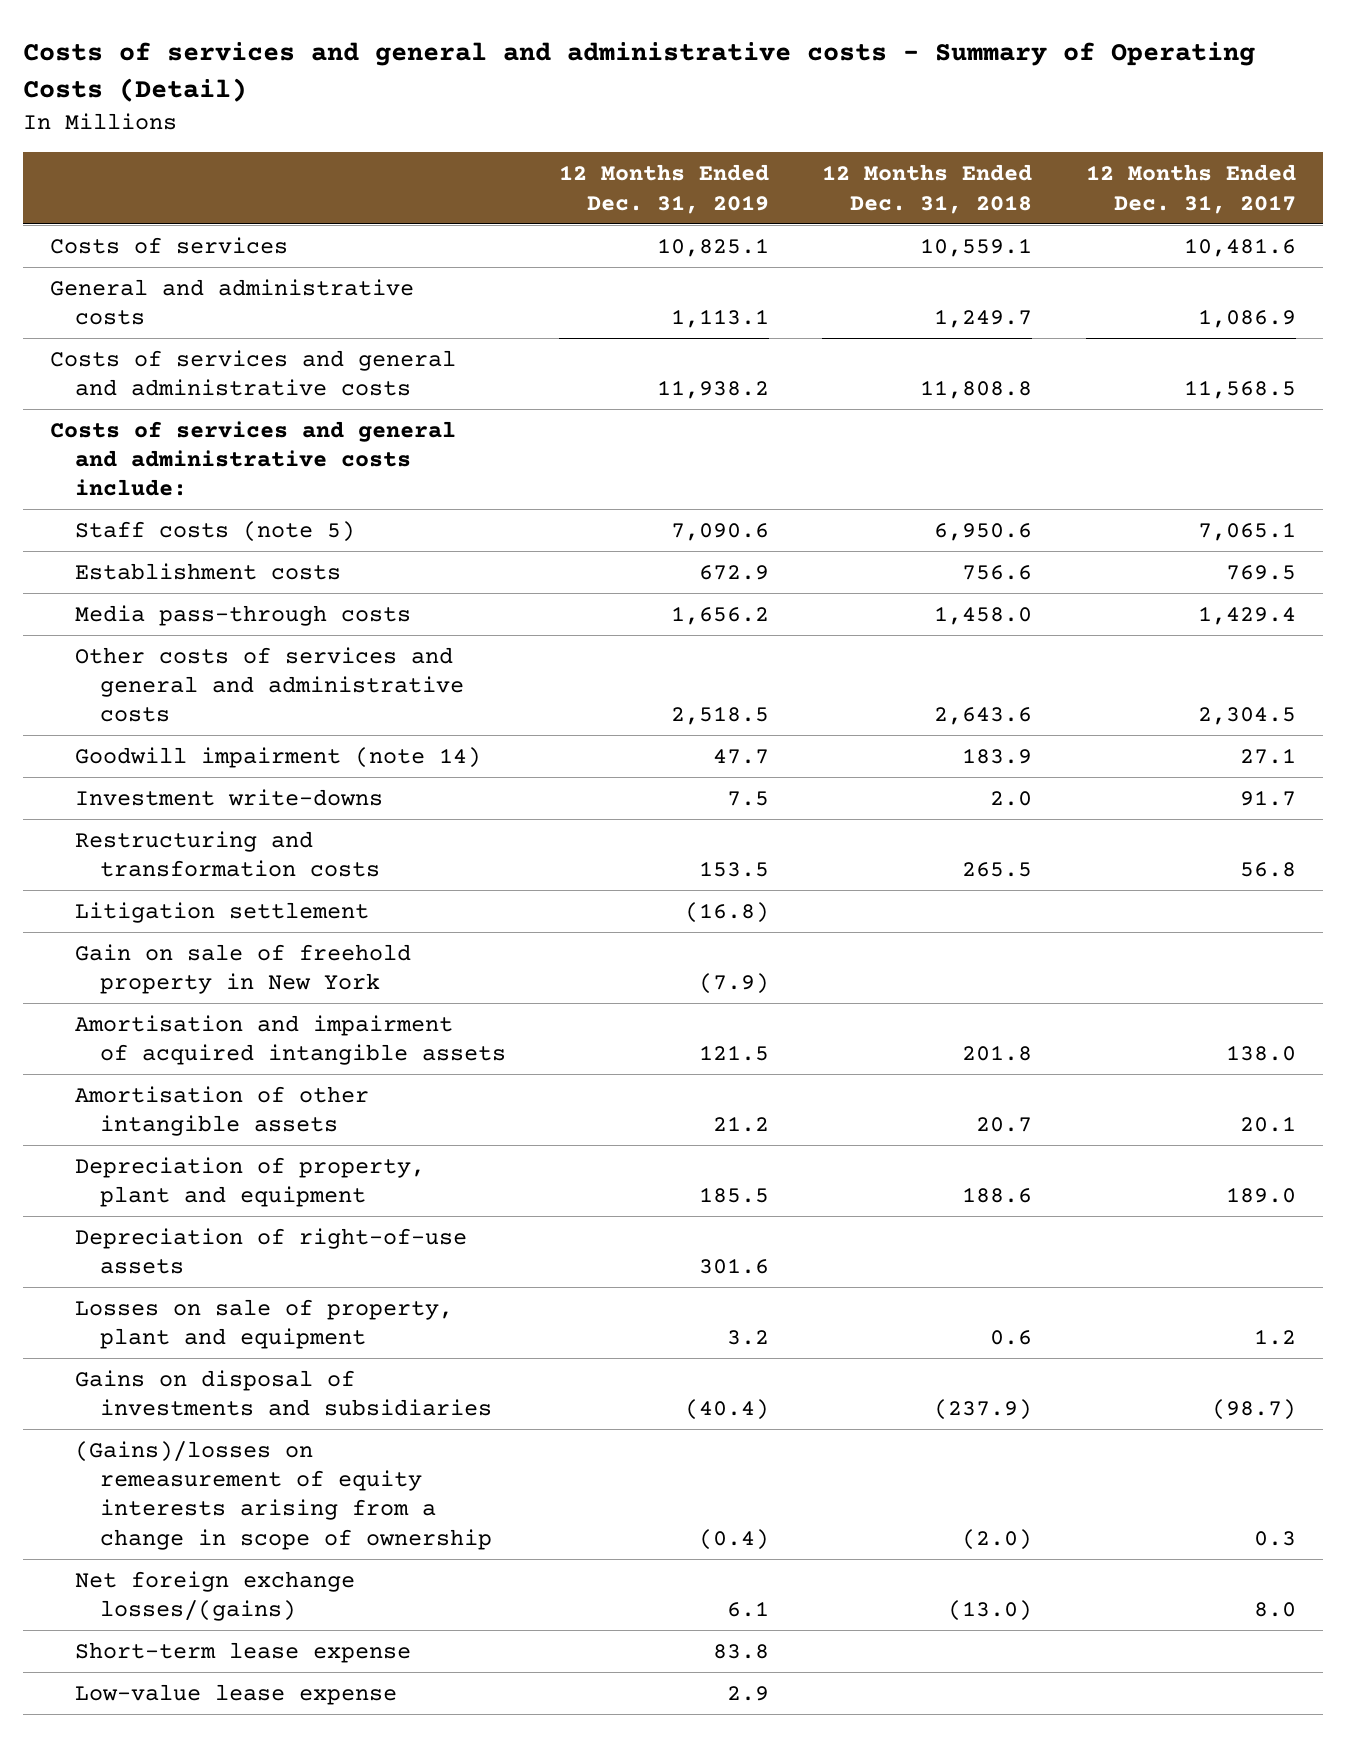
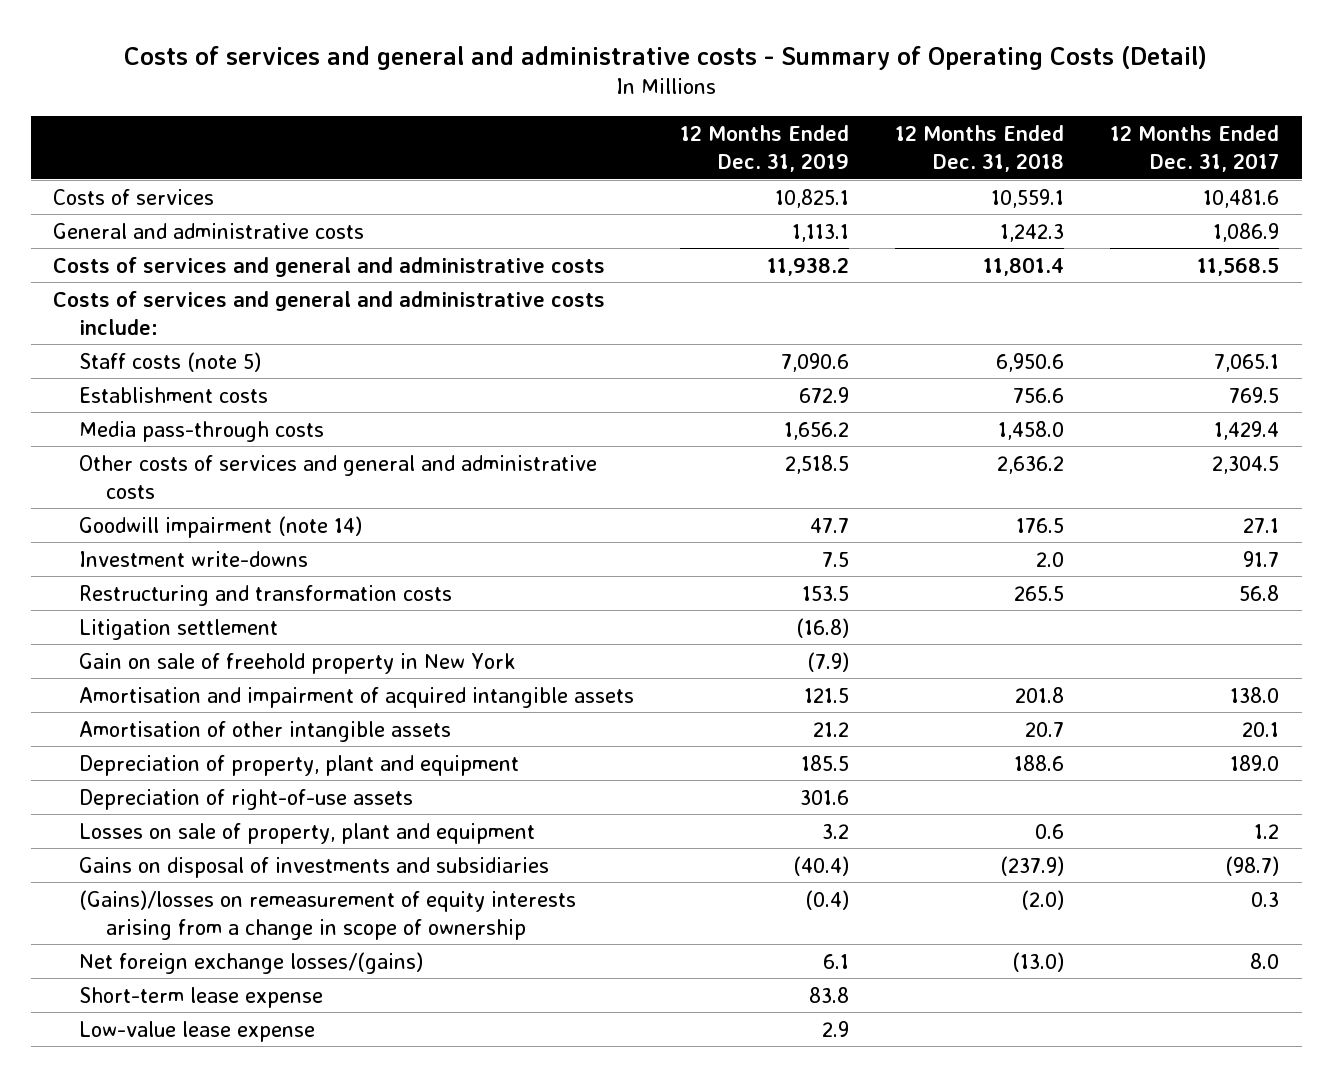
- General and administrative costs | 1,113.1 | 1,249.7 | 1,086.9
- Costs of services and general and administrative costs | 11,938.2 | 11,808.8 | 11,568.5
+ General and administrative costs | 1,113.1 | 1,242.3 | 1,086.9
+ Costs of services and general and administrative costs | 11,938.2 | 11,801.4 | 11,568.5
- Other costs of services and general and administrative costs | 2,518.5 | 2,643.6 | 2,304.5
- Goodwill impairment (note 14) | 47.7 | 183.9 | 27.1
+ Other costs of services and general and administrative costs | 2,518.5 | 2,636.2 | 2,304.5
+ Goodwill impairment (note 14) | 47.7 | 176.5 | 27.1

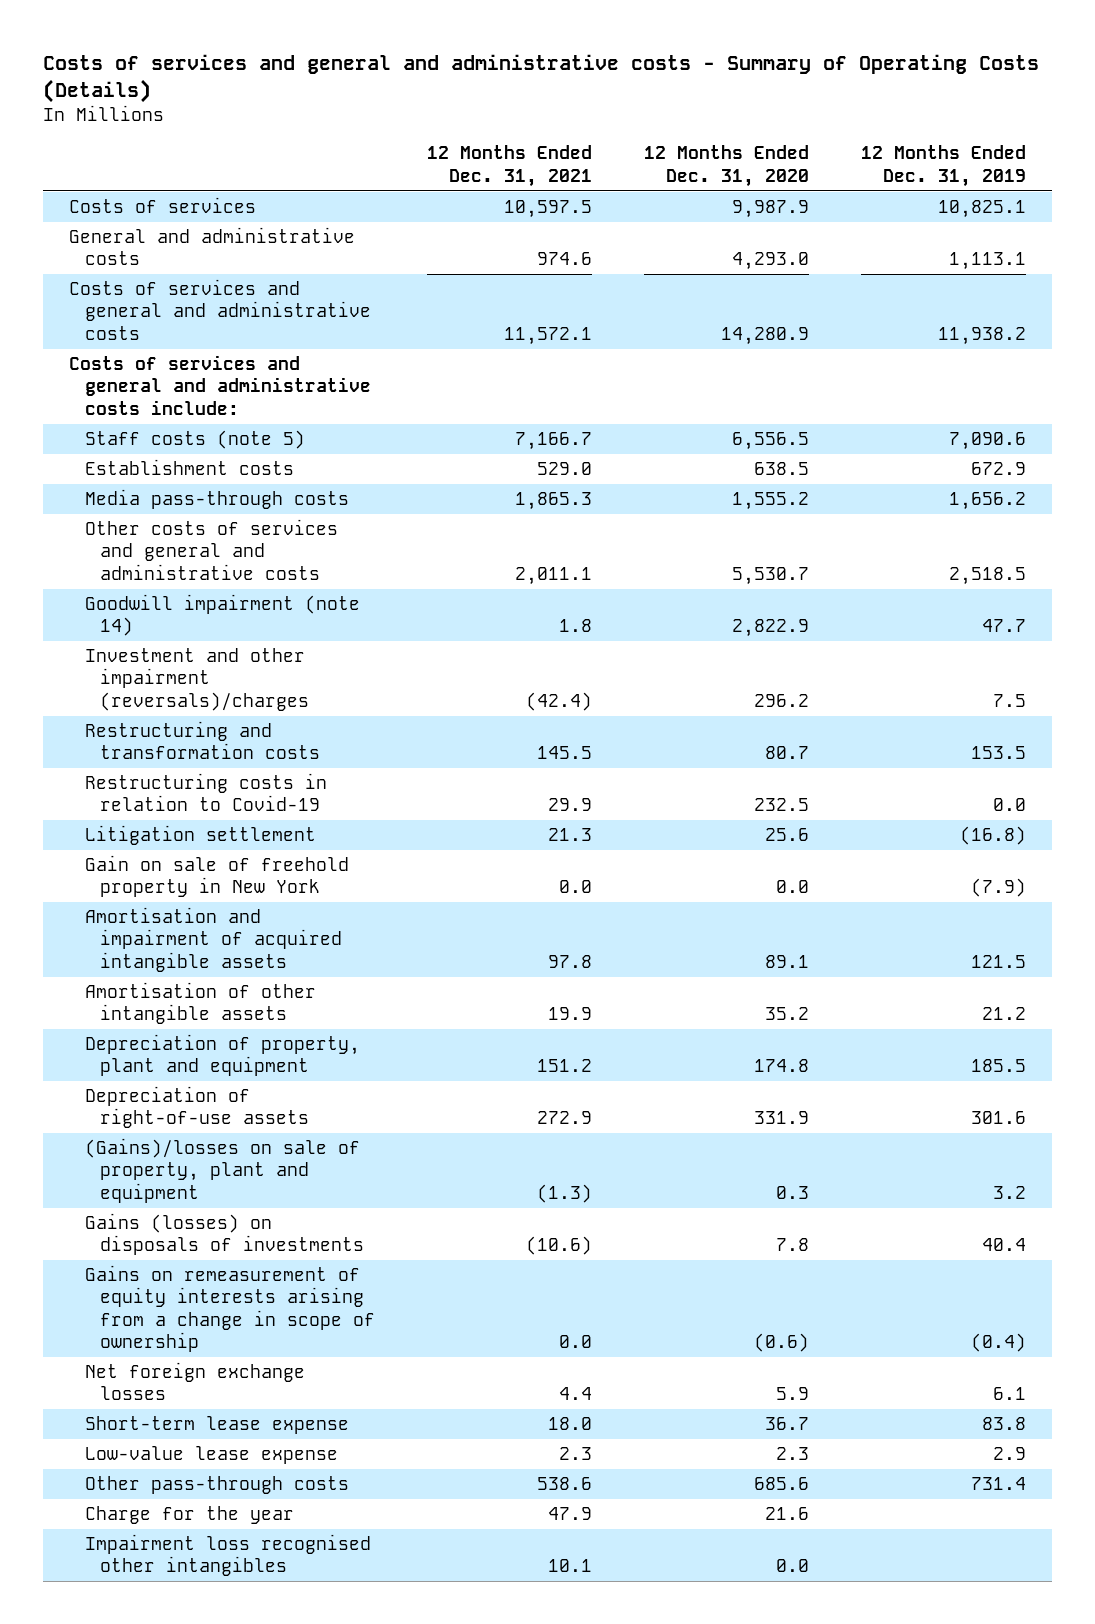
- Costs of services and general and administrative costs - Summary of Operating Costs (Detail)
+ Costs of services and general and administrative costs - Summary of Operating Costs (Details)
- | 12 Months Ended Dec. 31, 2019 | 12 Months Ended Dec. 31, 2018 | 12 Months Ended Dec. 31, 2017
+ | 12 Months Ended Dec. 31, 2021 | 12 Months Ended Dec. 31, 2020 | 12 Months Ended Dec. 31, 2019
- Investment write-downs | 7.5 | 2.0 | 91.7
+ Investment and other impairment (reversals)/charges | (42.4) | 296.2 | 7.5
+ Restructuring costs in relation to Covid-19 | 29.9 | 232.5 | 0.0
- Losses on sale of property, plant and equipment | 3.2 | 0.6 | 1.2
- Gains on disposal of investments and subsidiaries | (40.4) | (237.9) | (98.7)
- (Gains)/losses on remeasurement of equity interests arising from a change in scope of ownership | (0.4) | (2.0) | 0.3
- Net foreign exchange losses/(gains) | 6.1 | (13.0) | 8.0
+ (Gains)/losses on sale of property, plant and equipment | (1.3) | 0.3 | 3.2
+ Gains (losses) on disposals of investments | (10.6) | 7.8 | 40.4
+ Gains on remeasurement of equity interests arising from a change in scope of ownership | 0.0 | (0.6) | (0.4)
+ Net foreign exchange losses | 4.4 | 5.9 | 6.1
+ Other pass-through costs | 538.6 | 685.6 | 731.4
+ Charge for the year | 47.9 | 21.6 |
+ Impairment loss recognised other intangibles | 10.1 | 0.0 |

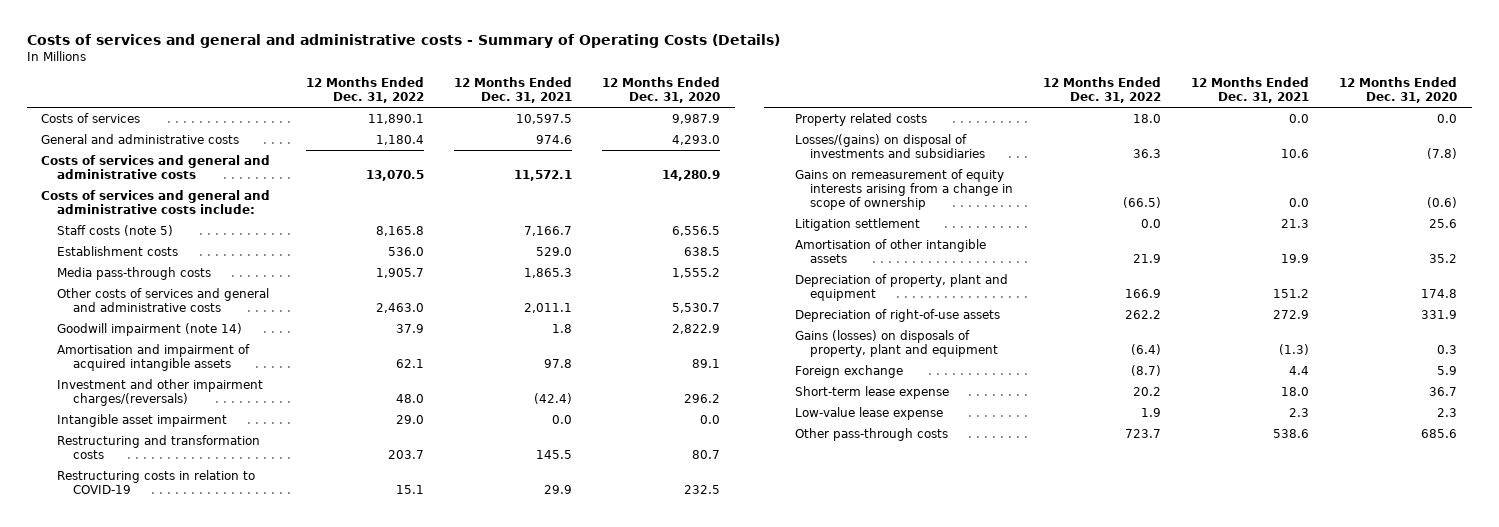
- | 12 Months Ended Dec. 31, 2021 | 12 Months Ended Dec. 31, 2020 | 12 Months Ended Dec. 31, 2019
+ | 12 Months Ended Dec. 31, 2022 | 12 Months Ended Dec. 31, 2021 | 12 Months Ended Dec. 31, 2020
- Investment and other impairment (reversals)/charges | (42.4) | 296.2 | 7.5
moved up: Amortisation and impairment of acquired intangible assets | 62.1 | 97.8 | 89.1
+ Investment and other impairment charges/(reversals) | 48.0 | (42.4) | 296.2
+ Intangible asset impairment | 29.0 | 0.0 | 0.0
- Restructuring costs in relation to Covid-19 | 29.9 | 232.5 | 0.0
+ Restructuring costs in relation to COVID-19 | 15.1 | 29.9 | 232.5
+ Property related costs | 18.0 | 0.0 | 0.0
+ Losses/(gains) on disposal of investments and subsidiaries | 36.3 | 10.6 | (7.8)
moved up: Gains on remeasurement of equity interests arising from a change in scope of ownership | (66.5) | 0.0 | (0.6)
- Gain on sale of freehold property in New York | 0.0 | 0.0 | (7.9)
- (Gains)/losses on sale of property, plant and equipment | (1.3) | 0.3 | 3.2
- Gains (losses) on disposals of investments | (10.6) | 7.8 | 40.4
- Net foreign exchange losses | 4.4 | 5.9 | 6.1
+ Gains (losses) on disposals of property, plant and equipment | (6.4) | (1.3) | 0.3
+ Foreign exchange | (8.7) | 4.4 | 5.9
- Charge for the year | 47.9 | 21.6 |
- Impairment loss recognised other intangibles | 10.1 | 0.0 |

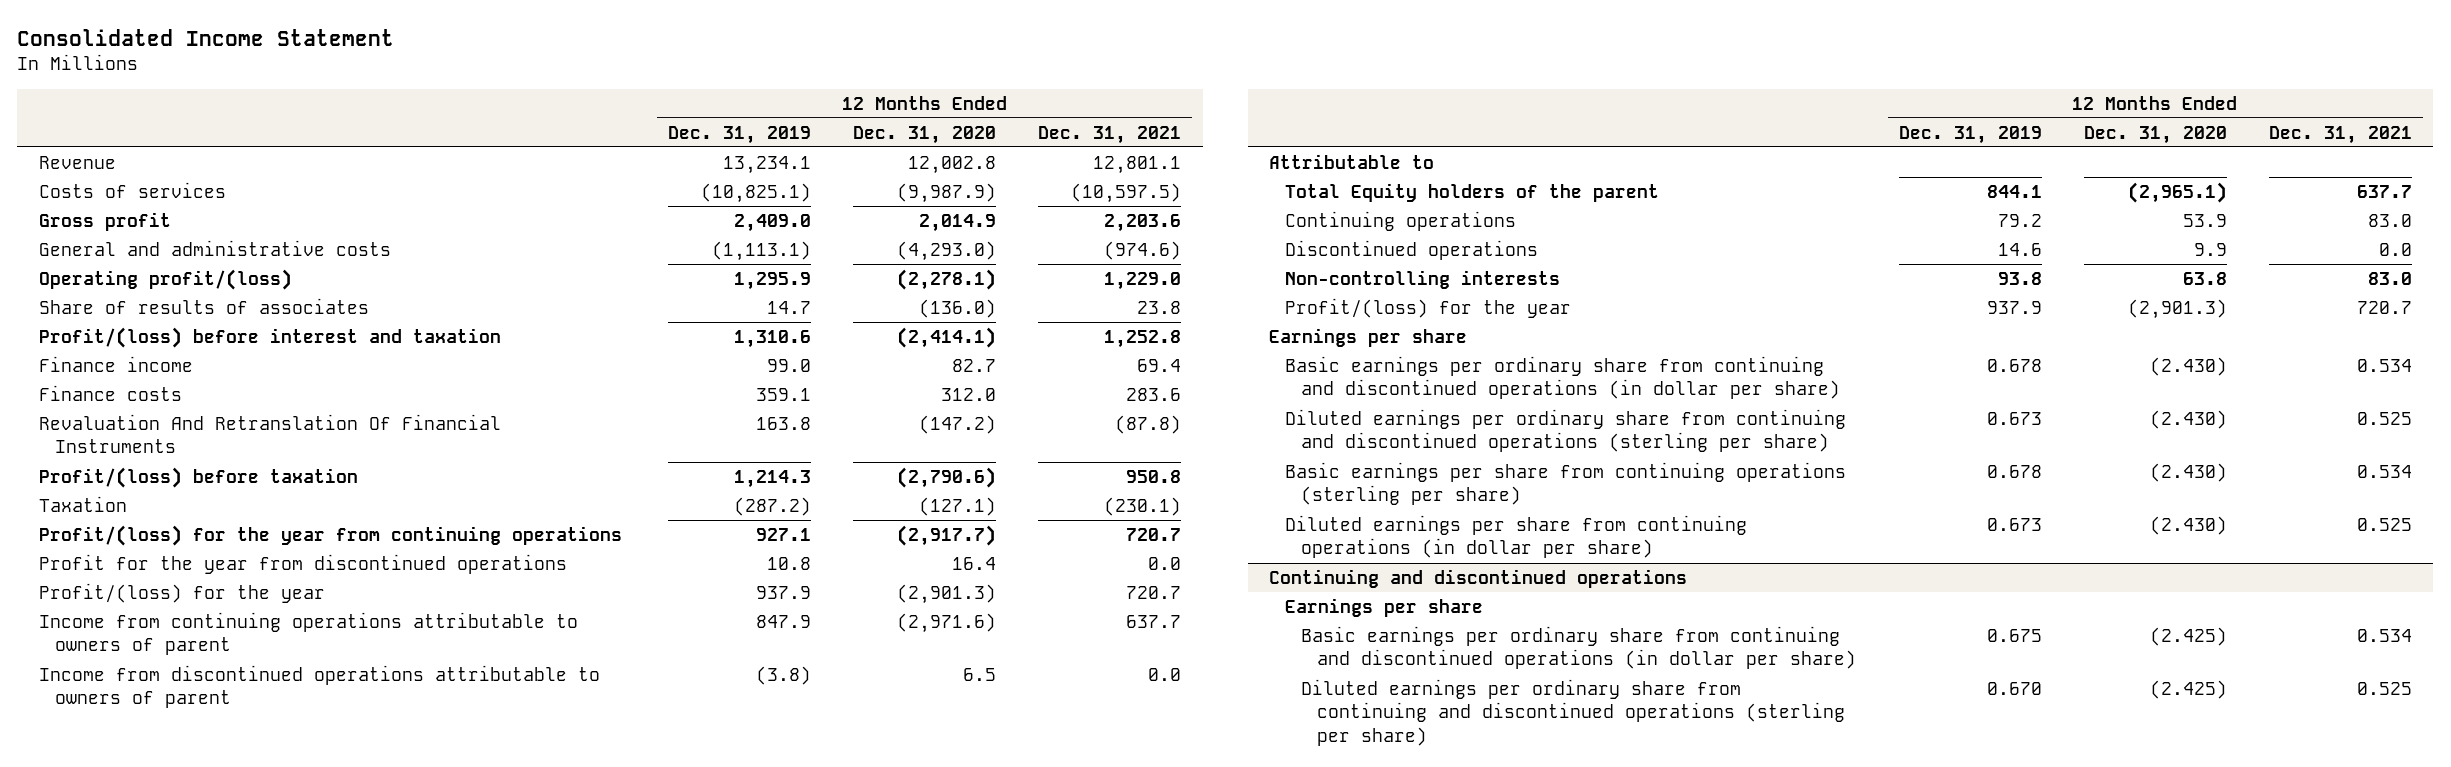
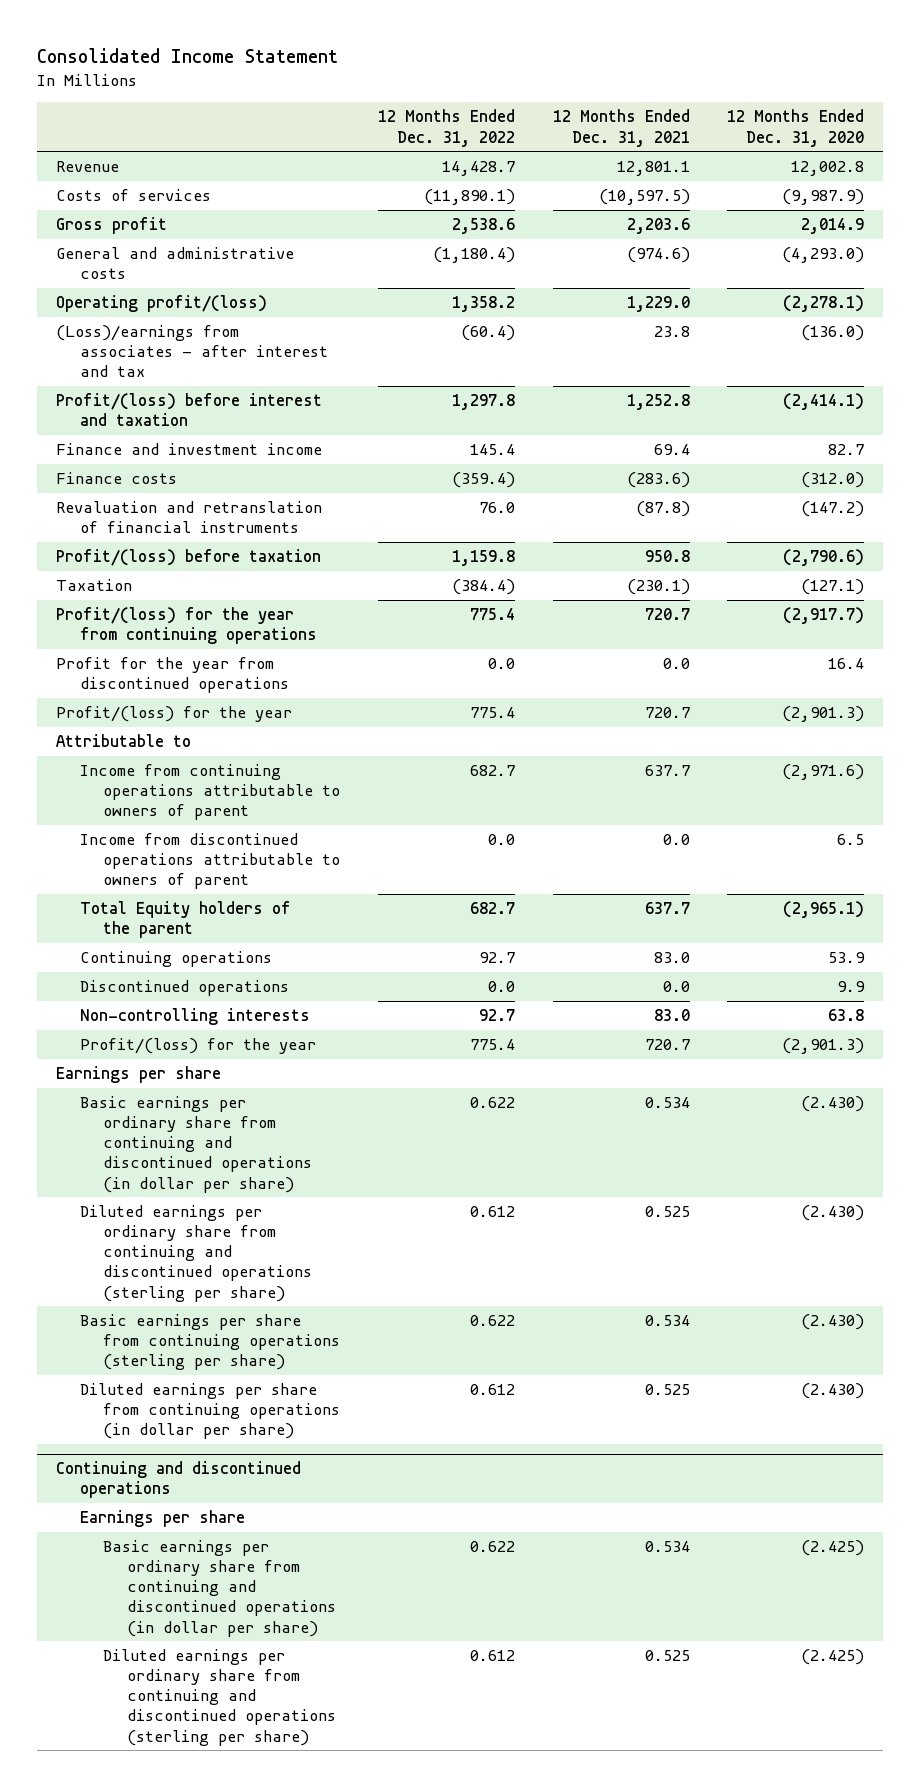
- | 12 Months Ended Dec. 31, 2019 | 12 Months Ended Dec. 31, 2020 | 12 Months Ended Dec. 31, 2021
+ | 12 Months Ended Dec. 31, 2022 | 12 Months Ended Dec. 31, 2021 | 12 Months Ended Dec. 31, 2020
- Share of results of associates | 14.7 | (136.0) | 23.8
+ (Loss)/earnings from associates - after interest and tax | (60.4) | 23.8 | (136.0)
- Finance income | 99.0 | 82.7 | 69.4
- Finance costs | 359.1 | 312.0 | 283.6
- Revaluation And Retranslation Of Financial Instruments | 163.8 | (147.2) | (87.8)
+ Finance and investment income | 145.4 | 69.4 | 82.7
+ Finance costs | (359.4) | (283.6) | (312.0)
+ Revaluation and retranslation of financial instruments | 76.0 | (87.8) | (147.2)
moved up: Attributable to

